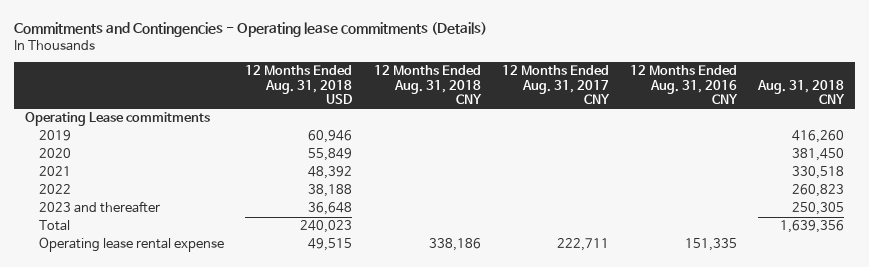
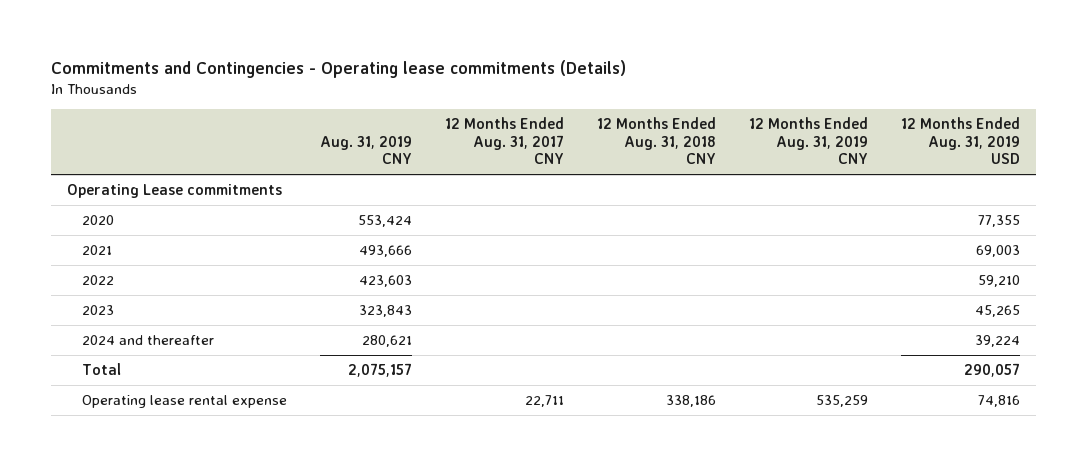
- | 12 Months Ended Aug. 31, 2018 USD | 12 Months Ended Aug. 31, 2018 CNY | 12 Months Ended Aug. 31, 2017 CNY | 12 Months Ended Aug. 31, 2016 CNY | Aug. 31, 2018 CNY
+ | Aug. 31, 2019 CNY | 12 Months Ended Aug. 31, 2017 CNY | 12 Months Ended Aug. 31, 2018 CNY | 12 Months Ended Aug. 31, 2019 CNY | 12 Months Ended Aug. 31, 2019 USD
- 2019 | 60,946 | | | | 416,260
- 2023 and thereafter | 36,648 | | | | 250,305
+ 2023 | 323,843 | | | | 45,265
+ 2024 and thereafter | 280,621 | | | | 39,224
- Operating lease rental expense | 49,515 | 338,186 | 222,711 | 151,335 |
+ Operating lease rental expense | | 22,711 | 338,186 | 535,259 | 74,816

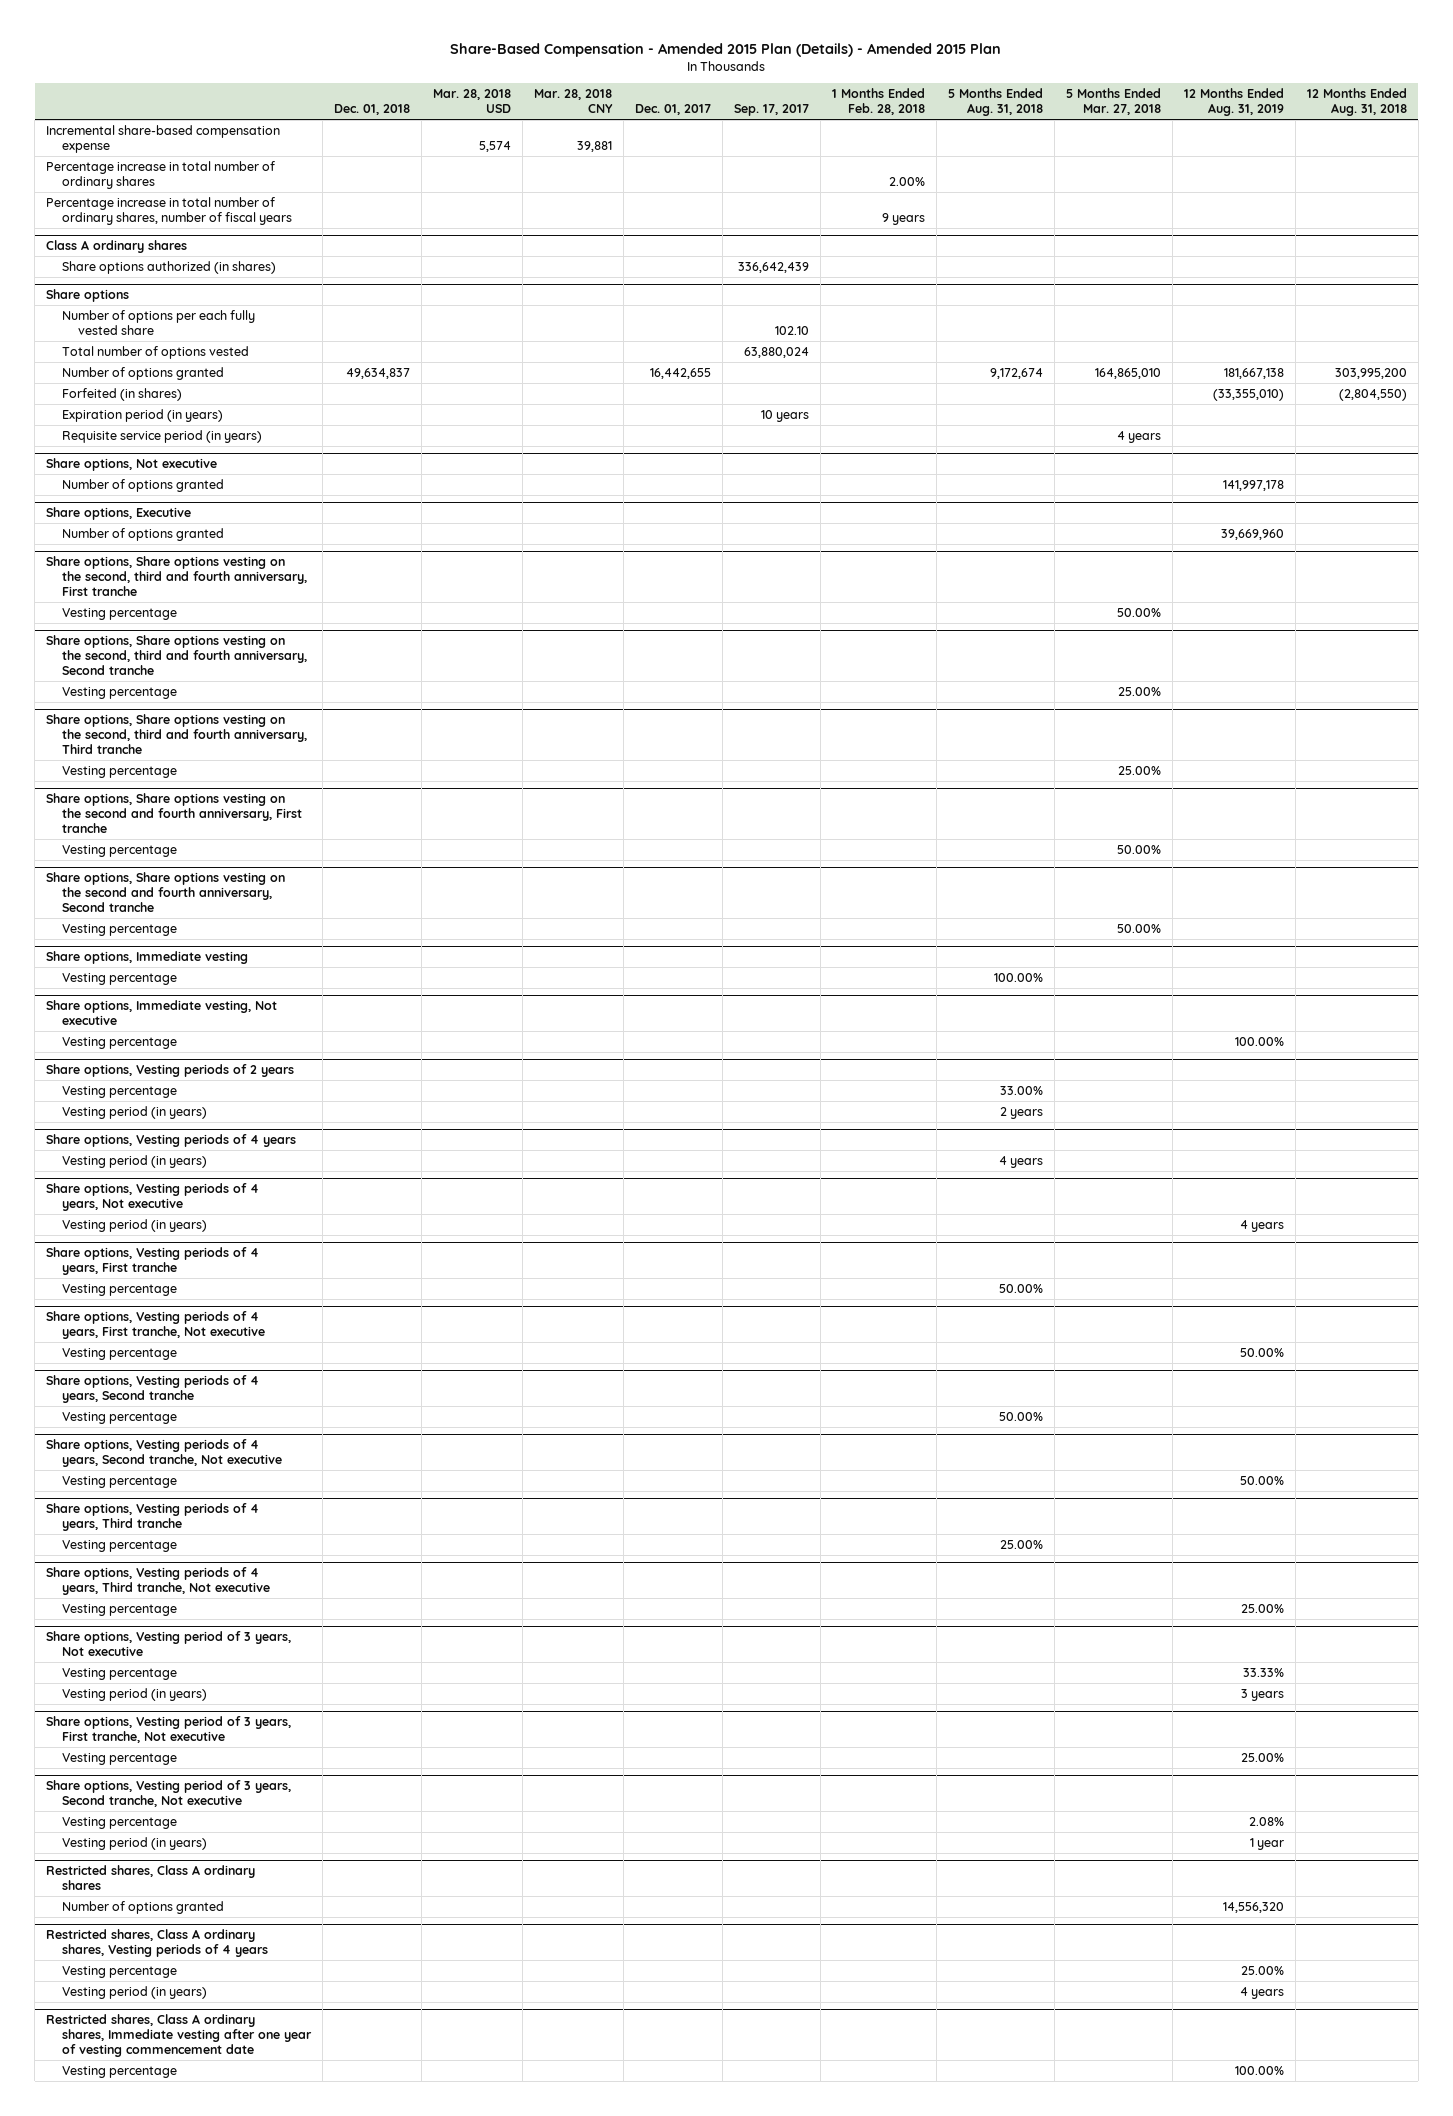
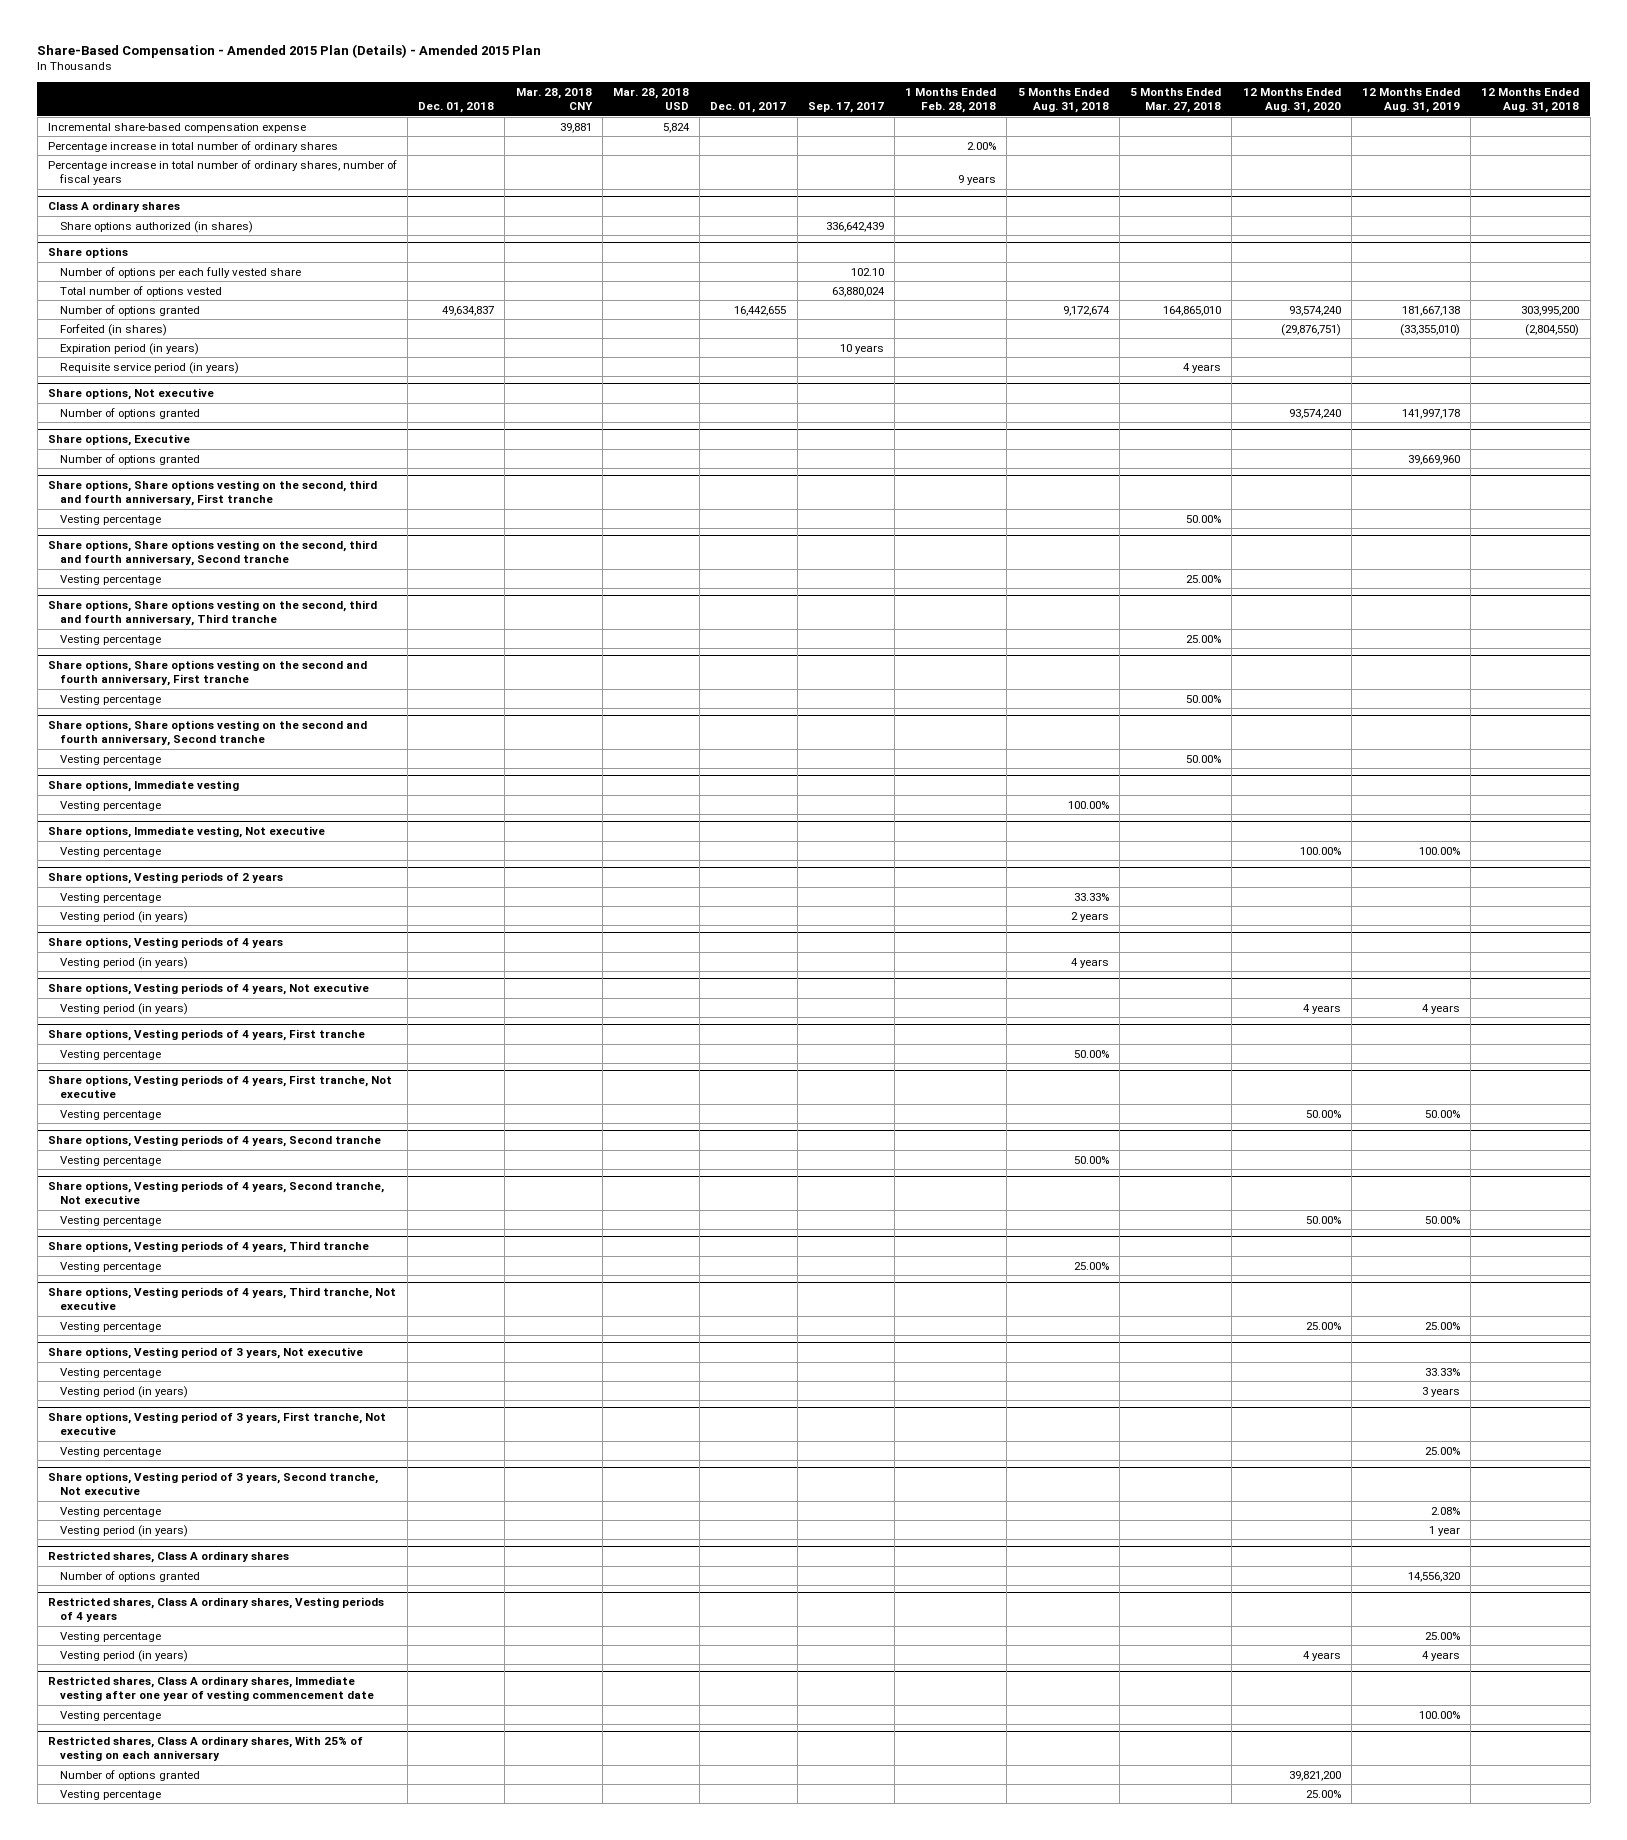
- | Dec. 01, 2018 | Mar. 28, 2018 USD | Mar. 28, 2018 CNY | Dec. 01, 2017 | Sep. 17, 2017 | 1 Months Ended Feb. 28, 2018 | 5 Months Ended Aug. 31, 2018 | 5 Months Ended Mar. 27, 2018 | 12 Months Ended Aug. 31, 2019 | 12 Months Ended Aug. 31, 2018
+ | Dec. 01, 2018 | Mar. 28, 2018 CNY | Mar. 28, 2018 USD | Dec. 01, 2017 | Sep. 17, 2017 | 1 Months Ended Feb. 28, 2018 | 5 Months Ended Aug. 31, 2018 | 5 Months Ended Mar. 27, 2018 | 12 Months Ended Aug. 31, 2020 | 12 Months Ended Aug. 31, 2019 | 12 Months Ended Aug. 31, 2018
- Incremental share-based compensation expense | | 5,574 | 39,881 | | | | | | |
+ Incremental share-based compensation expense | | 39,881 | 5,824 | | | | | | | |
@ Share options, Vesting periods of 2 years
- Vesting percentage | | | | | | | 33.00% | | |
+ Vesting percentage | | | | | | | 33.33% | | | |
+ Restricted shares, Class A ordinary shares, With 25% of vesting on each anniversary
+ Number of options granted | | | | | | | | | 39,821,200 | |
+ Vesting percentage | | | | | | | | | 25.00% | |

